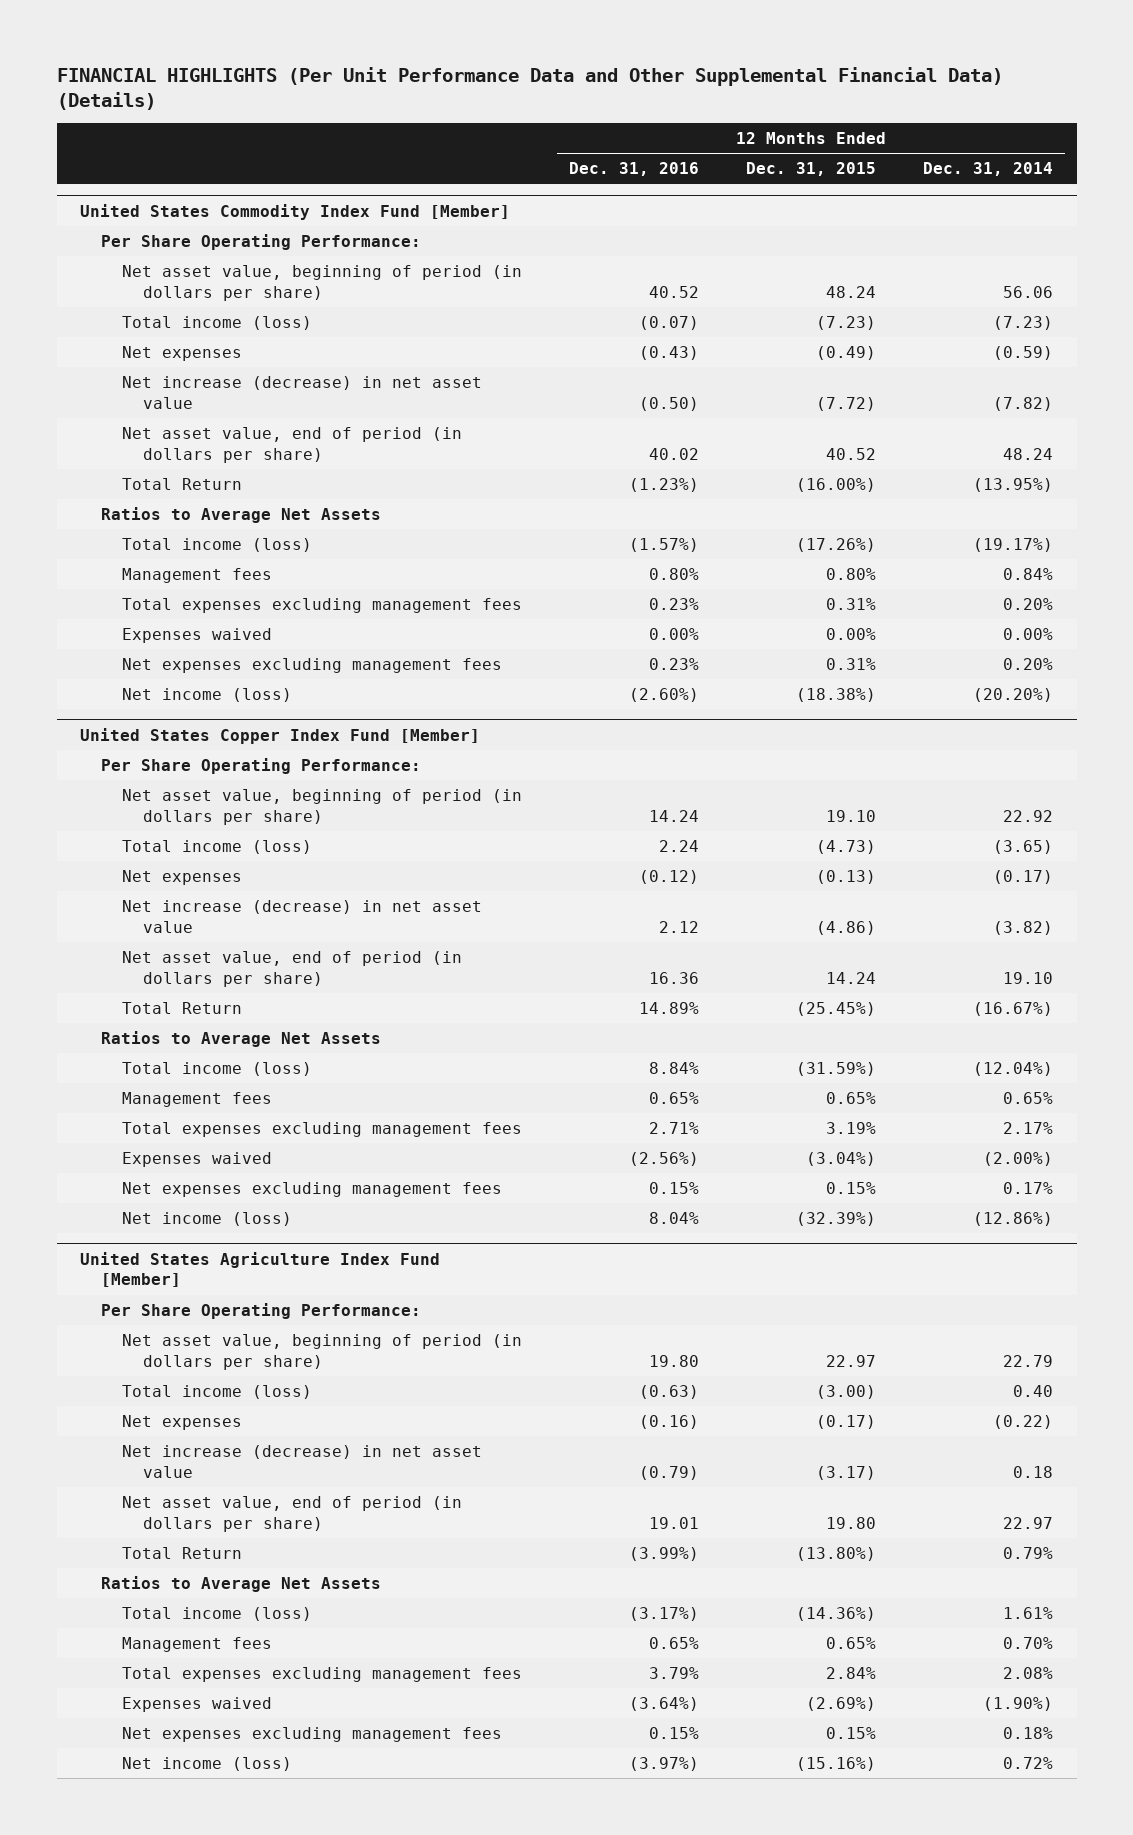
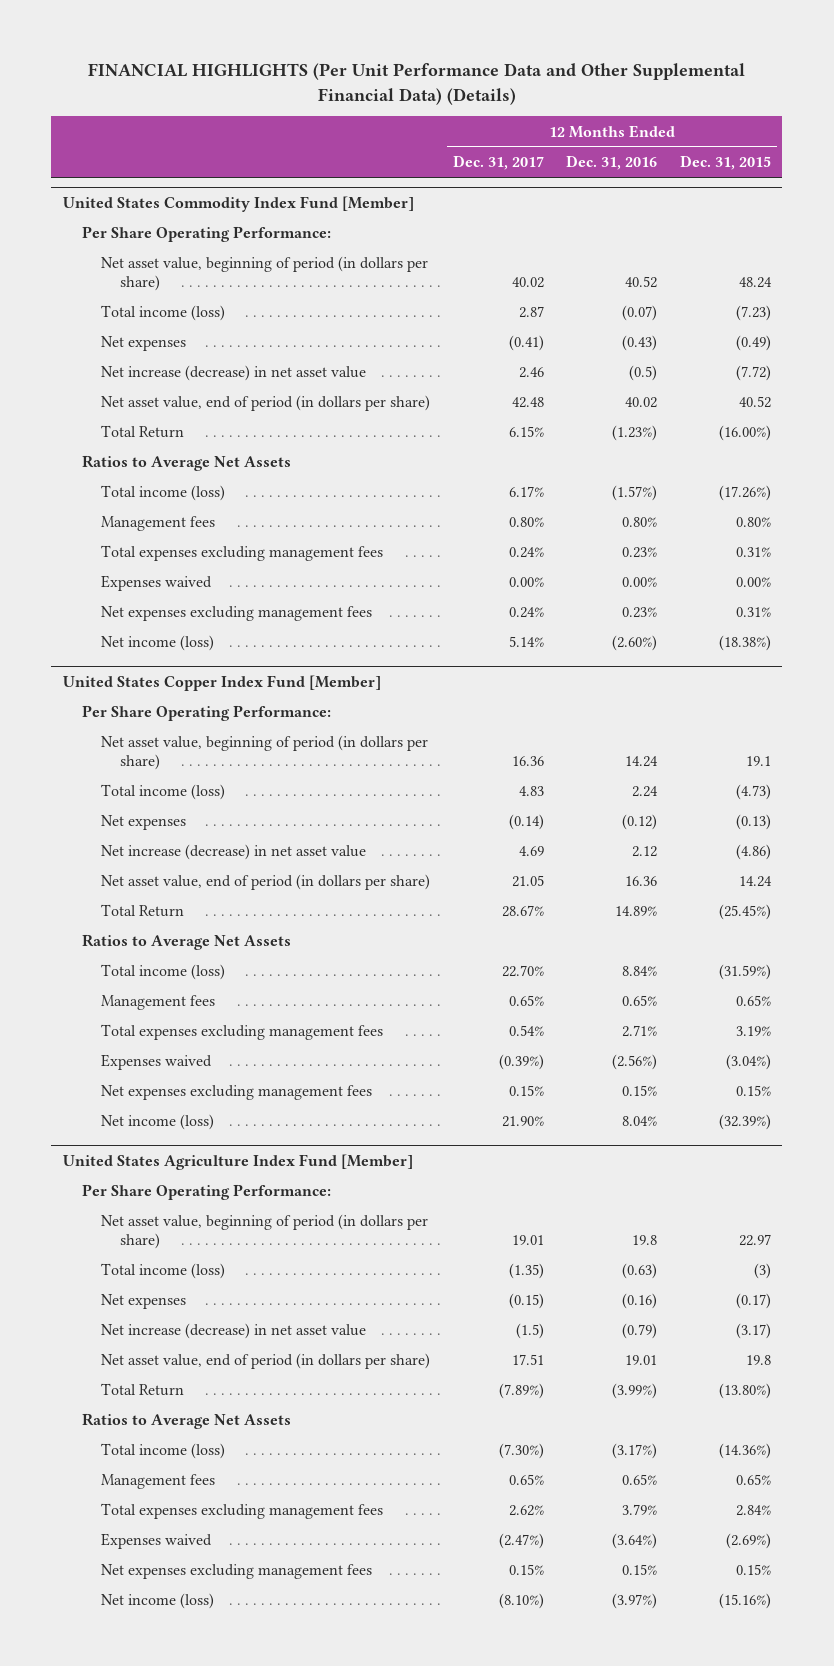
- | 12 Months Ended Dec. 31, 2016 | 12 Months Ended Dec. 31, 2015 | 12 Months Ended Dec. 31, 2014
+ | 12 Months Ended Dec. 31, 2017 | 12 Months Ended Dec. 31, 2016 | 12 Months Ended Dec. 31, 2015
@ United States Commodity Index Fund [Member]
- Net increase (decrease) in net asset value | (0.50) | (7.72) | (7.82)
+ Net increase (decrease) in net asset value | 2.46 | (0.5) | (7.72)
@ United States Copper Index Fund [Member]
- Net asset value, beginning of period (in dollars per share) | 14.24 | 19.10 | 22.92
+ Net asset value, beginning of period (in dollars per share) | 16.36 | 14.24 | 19.1
@ United States Agriculture Index Fund [Member]
- Net asset value, beginning of period (in dollars per share) | 19.80 | 22.97 | 22.79
- Total income (loss) | (0.63) | (3.00) | 0.40
+ Net asset value, beginning of period (in dollars per share) | 19.01 | 19.8 | 22.97
+ Total income (loss) | (1.35) | (0.63) | (3)
- Net asset value, end of period (in dollars per share) | 19.01 | 19.80 | 22.97
+ Net asset value, end of period (in dollars per share) | 17.51 | 19.01 | 19.8

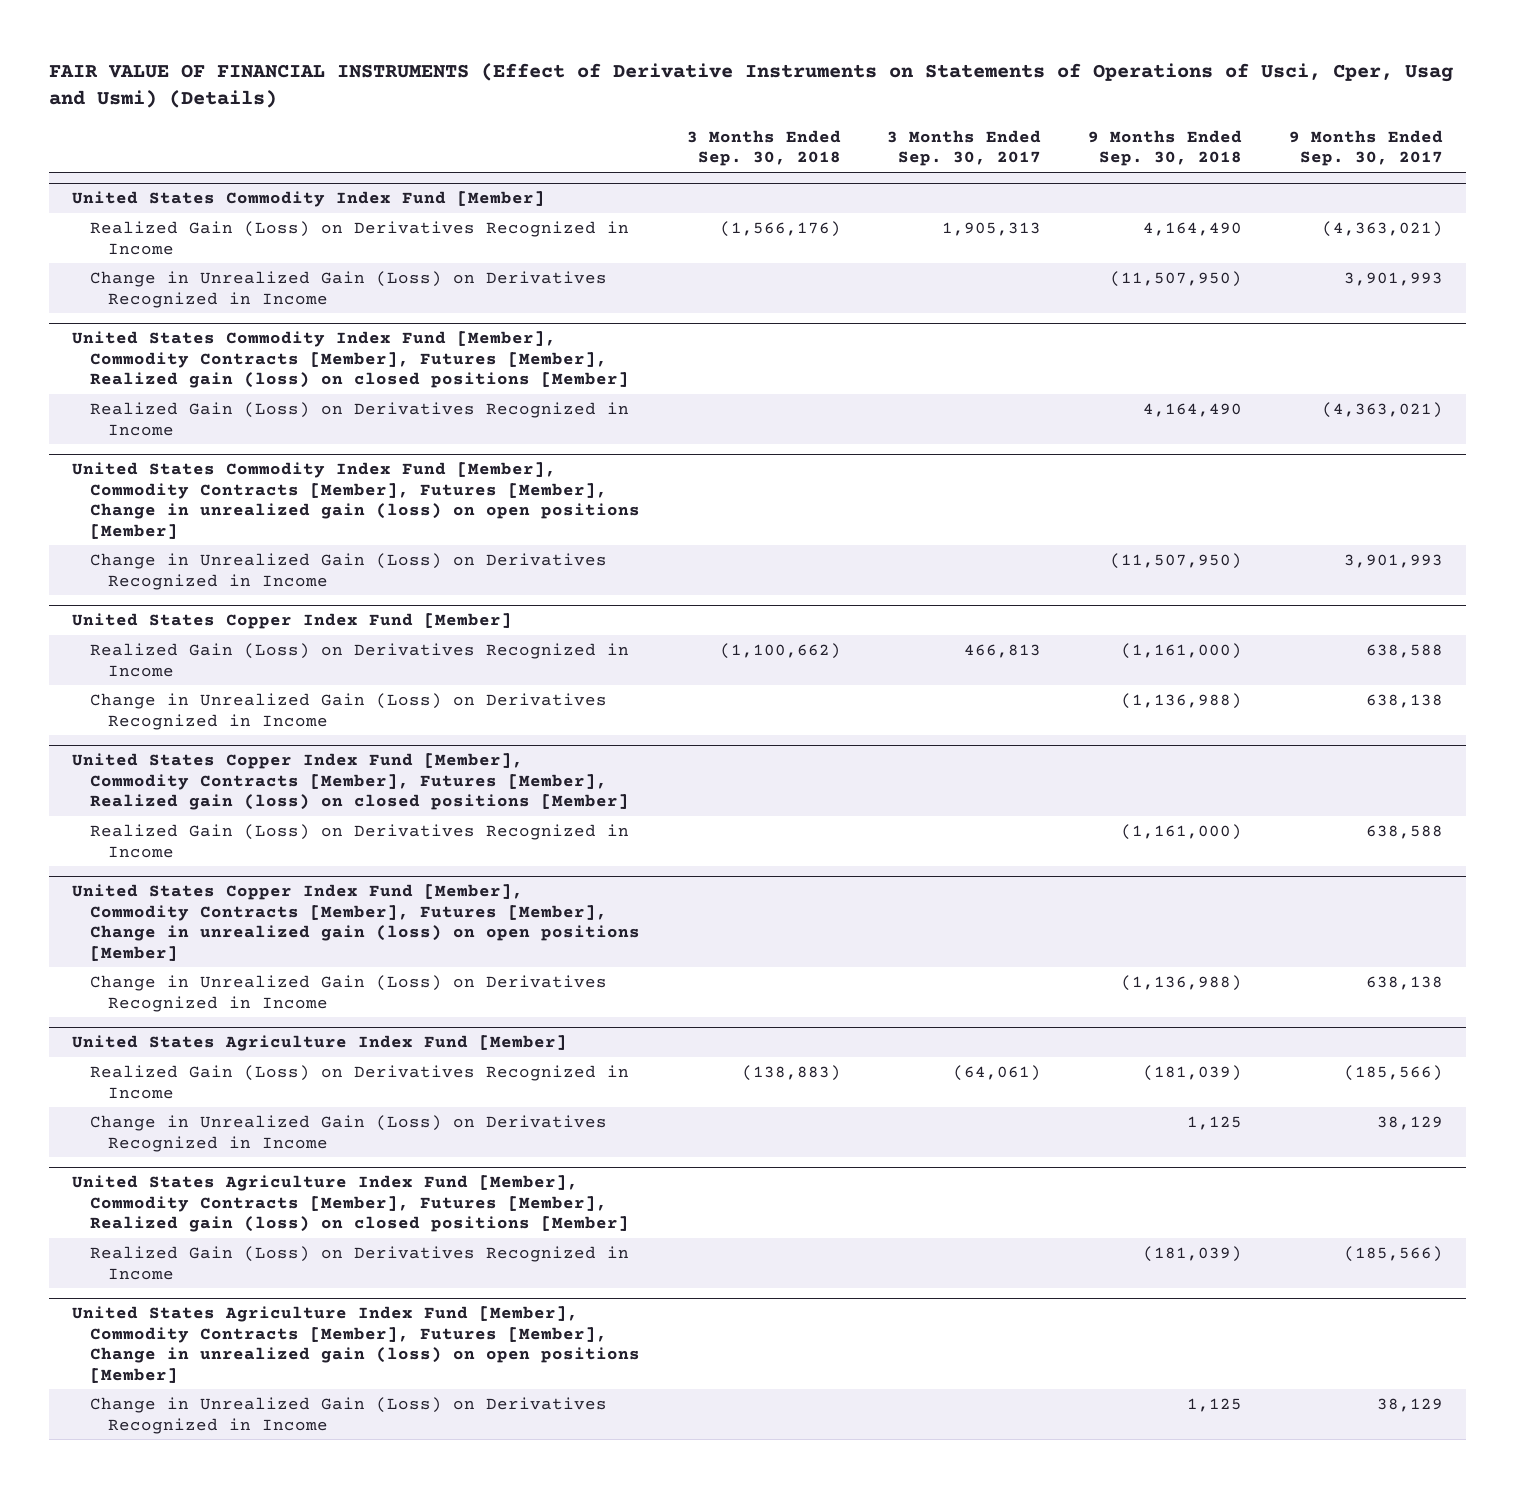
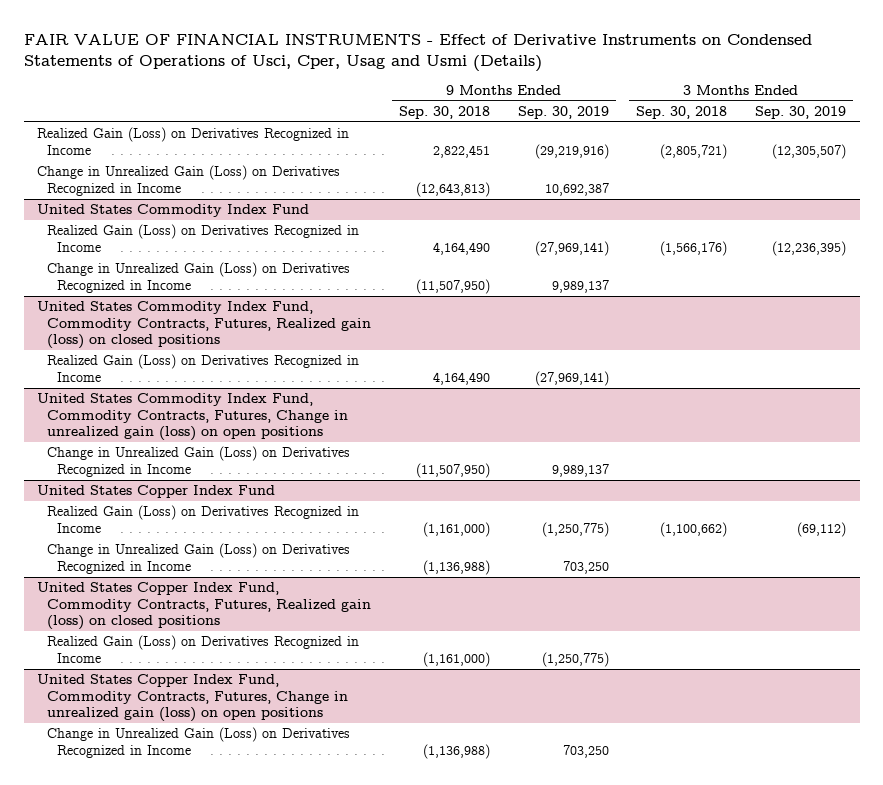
- FAIR VALUE OF FINANCIAL INSTRUMENTS (Effect of Derivative Instruments on Statements of Operations of Usci, Cper, Usag and Usmi) (Details)
+ FAIR VALUE OF FINANCIAL INSTRUMENTS - Effect of Derivative Instruments on Condensed Statements of Operations of Usci, Cper, Usag and Usmi (Details)
- | 3 Months Ended Sep. 30, 2018 | 3 Months Ended Sep. 30, 2017 | 9 Months Ended Sep. 30, 2018 | 9 Months Ended Sep. 30, 2017
+ | 9 Months Ended Sep. 30, 2018 | 9 Months Ended Sep. 30, 2019 | 3 Months Ended Sep. 30, 2018 | 3 Months Ended Sep. 30, 2019
- United States Commodity Index Fund [Member]
+ Realized Gain (Loss) on Derivatives Recognized in Income | 2,822,451 | (29,219,916) | (2,805,721) | (12,305,507)
+ Change in Unrealized Gain (Loss) on Derivatives Recognized in Income | (12,643,813) | 10,692,387 | |
+ United States Commodity Index Fund
- United States Commodity Index Fund [Member], Commodity Contracts [Member], Futures [Member], Realized gain (loss) on closed positions [Member]
+ United States Commodity Index Fund, Commodity Contracts, Futures, Realized gain (loss) on closed positions
- United States Commodity Index Fund [Member], Commodity Contracts [Member], Futures [Member], Change in unrealized gain (loss) on open positions [Member]
+ United States Commodity Index Fund, Commodity Contracts, Futures, Change in unrealized gain (loss) on open positions
- United States Copper Index Fund [Member]
+ United States Copper Index Fund
- United States Copper Index Fund [Member], Commodity Contracts [Member], Futures [Member], Realized gain (loss) on closed positions [Member]
+ United States Copper Index Fund, Commodity Contracts, Futures, Realized gain (loss) on closed positions
- United States Copper Index Fund [Member], Commodity Contracts [Member], Futures [Member], Change in unrealized gain (loss) on open positions [Member]
+ United States Copper Index Fund, Commodity Contracts, Futures, Change in unrealized gain (loss) on open positions
- United States Agriculture Index Fund [Member]
- Realized Gain (Loss) on Derivatives Recognized in Income | (138,883) | (64,061) | (181,039) | (185,566)
- Change in Unrealized Gain (Loss) on Derivatives Recognized in Income | | | 1,125 | 38,129
- United States Agriculture Index Fund [Member], Commodity Contracts [Member], Futures [Member], Realized gain (loss) on closed positions [Member]
- Realized Gain (Loss) on Derivatives Recognized in Income | | | (181,039) | (185,566)
- United States Agriculture Index Fund [Member], Commodity Contracts [Member], Futures [Member], Change in unrealized gain (loss) on open positions [Member]
- Change in Unrealized Gain (Loss) on Derivatives Recognized in Income | | | 1,125 | 38,129

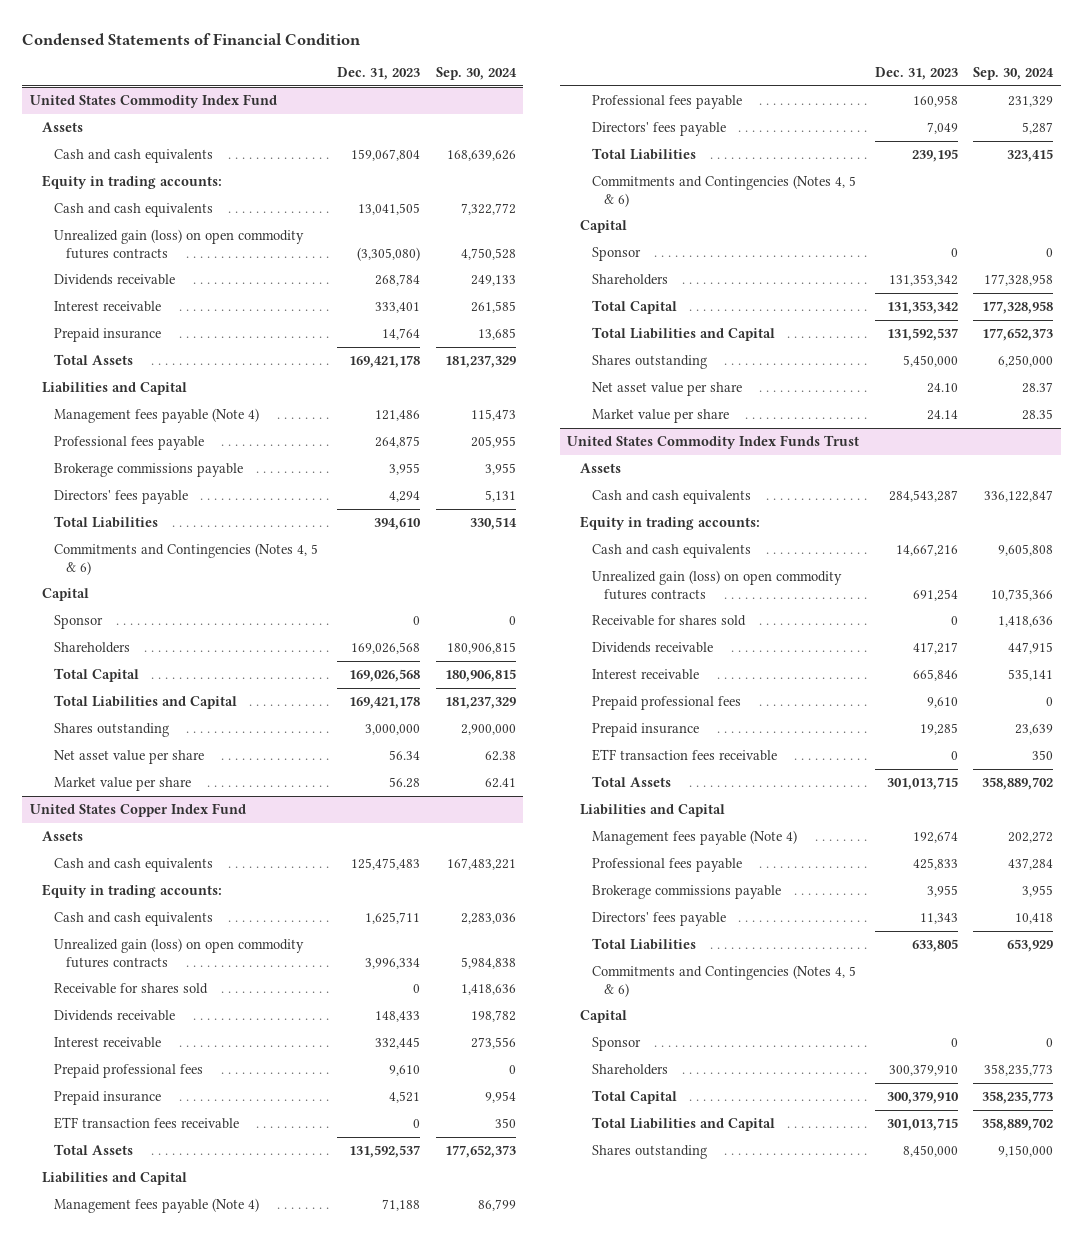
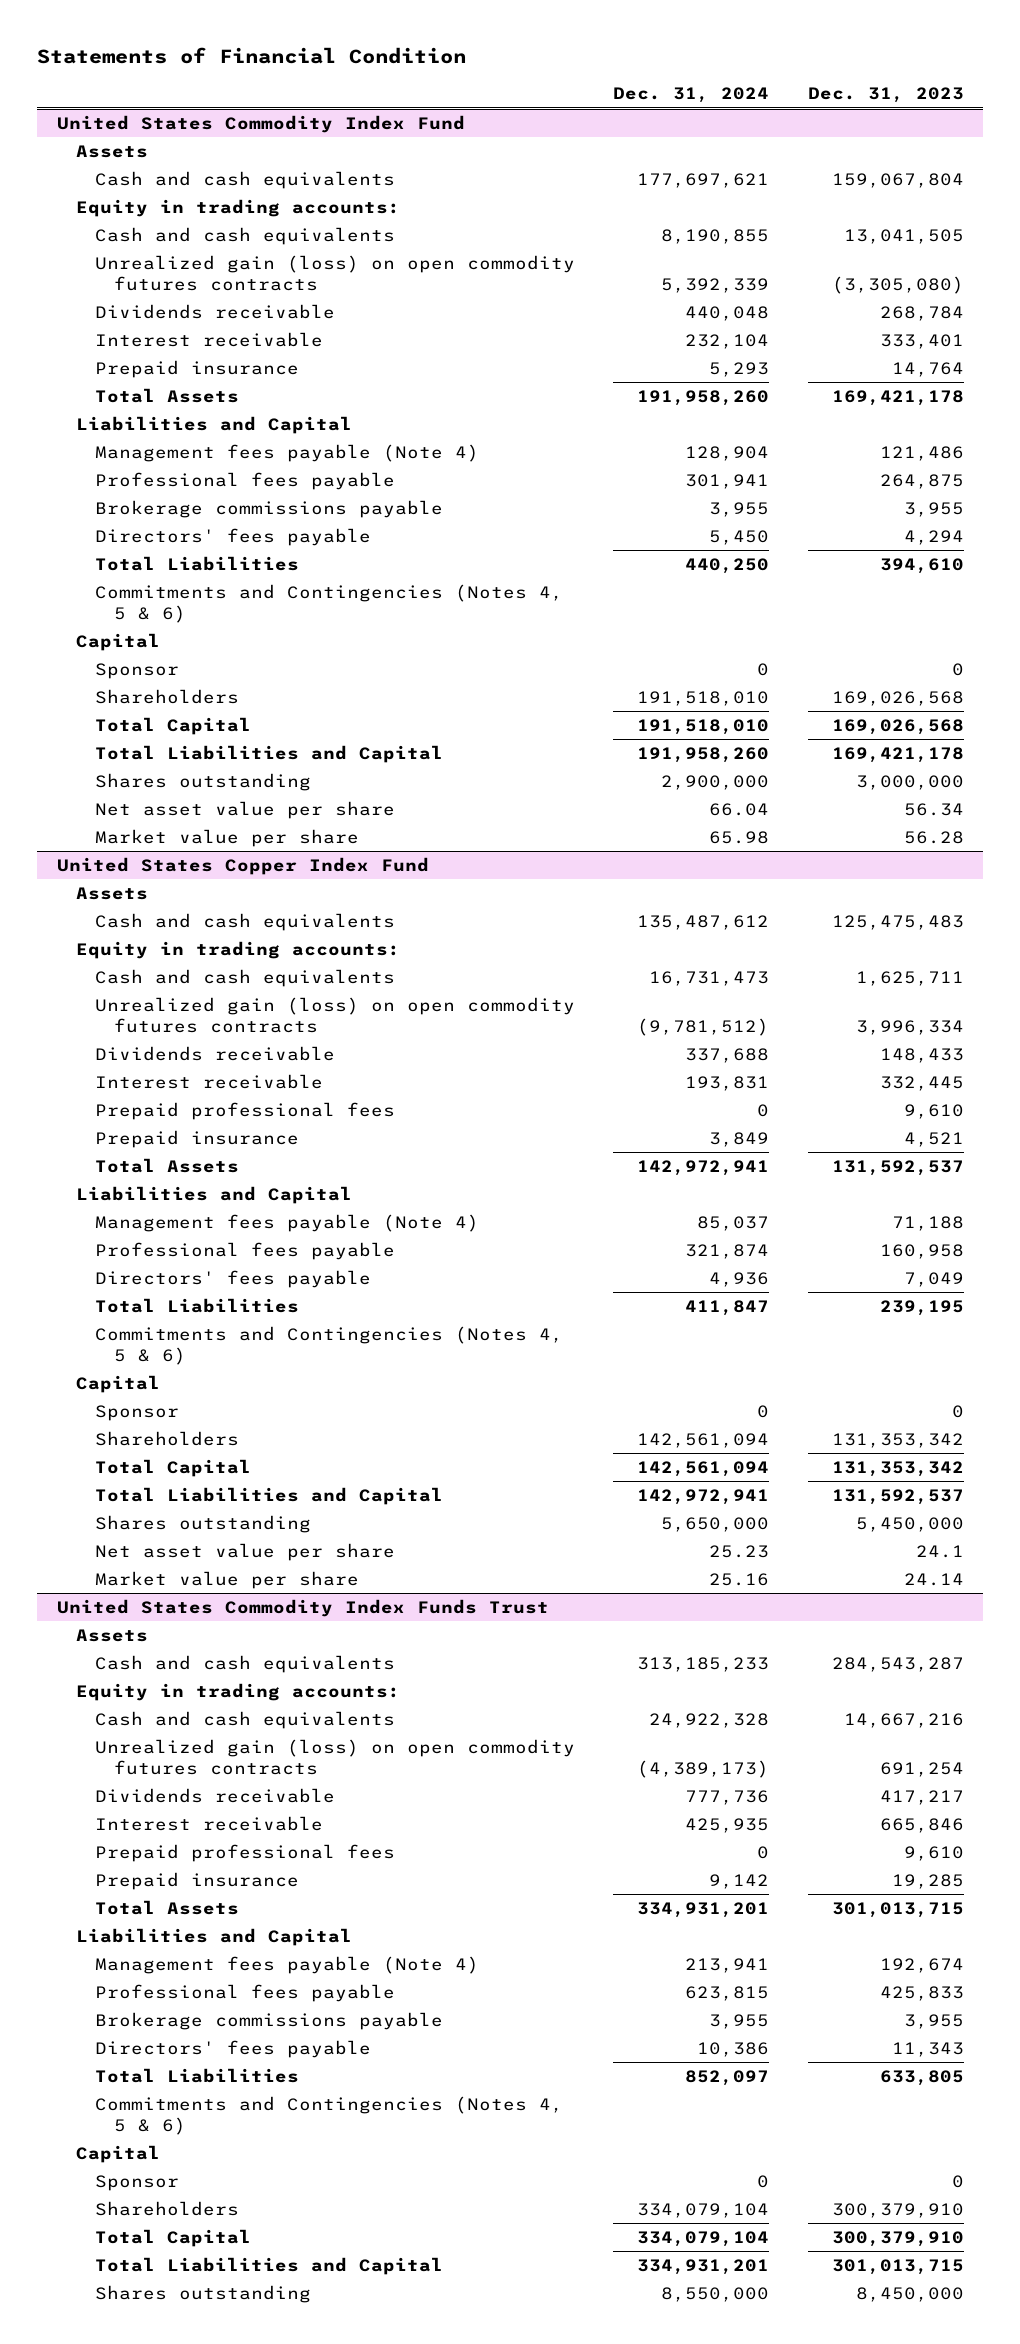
- Condensed Statements of Financial Condition
+ Statements of Financial Condition
- | Dec. 31, 2023 | Sep. 30, 2024
+ | Dec. 31, 2024 | Dec. 31, 2023
@ United States Copper Index Fund
- Receivable for shares sold | 0 | 1,418,636
- ETF transaction fees receivable | 0 | 350
- Net asset value per share | 24.10 | 28.37
+ Net asset value per share | 25.23 | 24.1
@ United States Commodity Index Funds Trust
- Receivable for shares sold | 0 | 1,418,636
- ETF transaction fees receivable | 0 | 350

